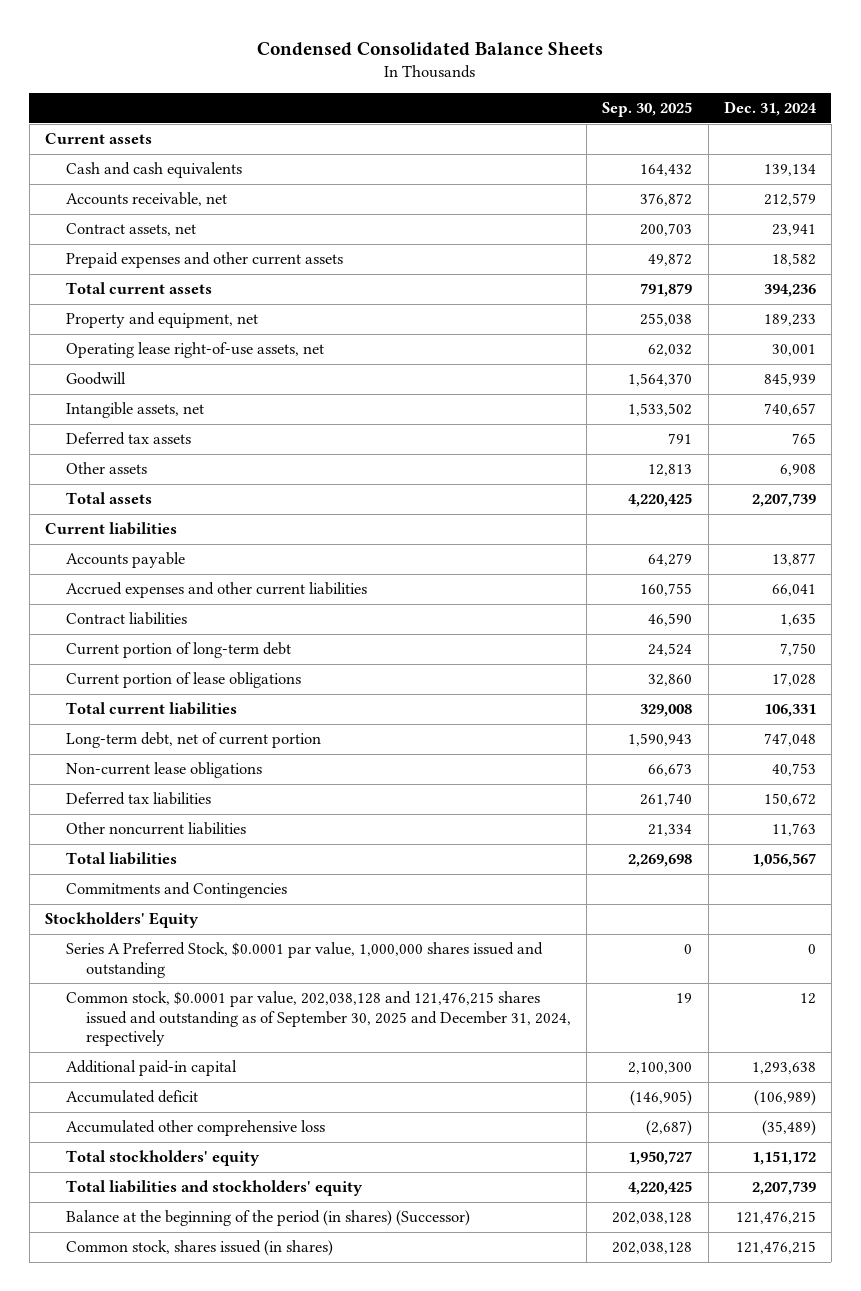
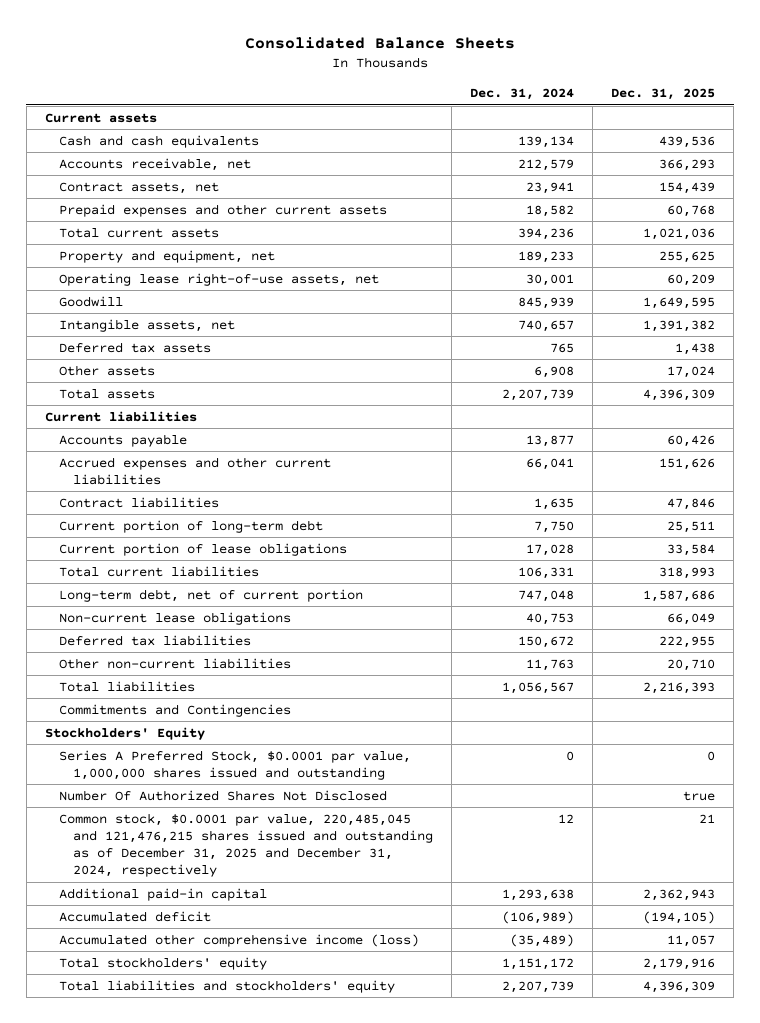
- Condensed Consolidated Balance Sheets
+ Consolidated Balance Sheets
- | Sep. 30, 2025 | Dec. 31, 2024
+ | Dec. 31, 2024 | Dec. 31, 2025
- Other noncurrent liabilities | 21,334 | 11,763
+ Other non-current liabilities | 11,763 | 20,710
- Common stock, $0.0001 par value, 202,038,128 and 121,476,215 shares issued and outstanding as of September 30, 2025 and December 31, 2024, respectively | 19 | 12
+ Number Of Authorized Shares Not Disclosed | | true
+ Common stock, $0.0001 par value, 220,485,045 and 121,476,215 shares issued and outstanding as of December 31, 2025 and December 31, 2024, respectively | 12 | 21
- Accumulated other comprehensive loss | (2,687) | (35,489)
+ Accumulated other comprehensive income (loss) | (35,489) | 11,057
- Balance at the beginning of the period (in shares) (Successor) | 202,038,128 | 121,476,215
- Common stock, shares issued (in shares) | 202,038,128 | 121,476,215

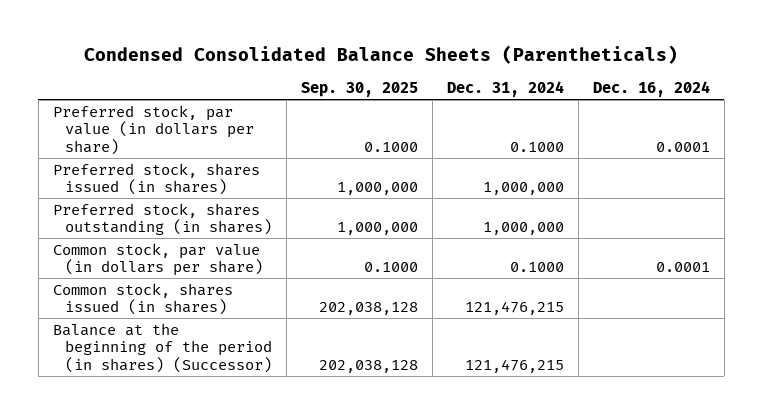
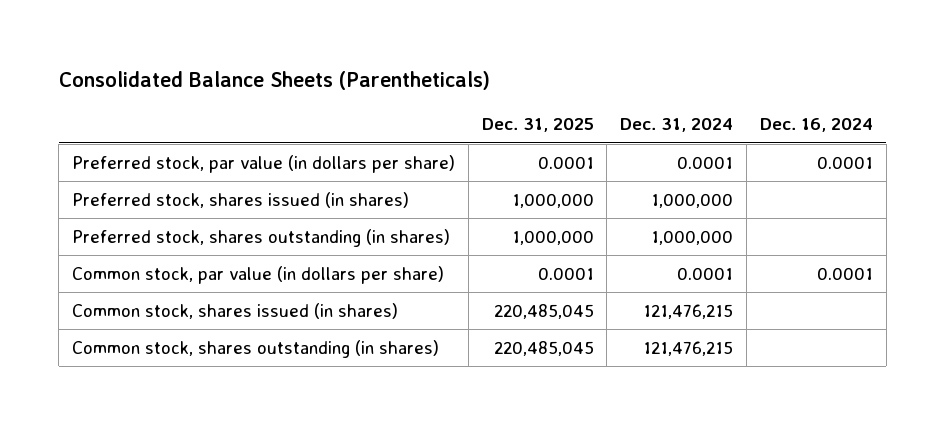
- Condensed Consolidated Balance Sheets (Parentheticals)
+ Consolidated Balance Sheets (Parentheticals)
- | Sep. 30, 2025 | Dec. 31, 2024 | Dec. 16, 2024
+ | Dec. 31, 2025 | Dec. 31, 2024 | Dec. 16, 2024
- Preferred stock, par value (in dollars per share) | 0.1000 | 0.1000 | 0.0001
+ Preferred stock, par value (in dollars per share) | 0.0001 | 0.0001 | 0.0001
- Common stock, par value (in dollars per share) | 0.1000 | 0.1000 | 0.0001
+ Common stock, par value (in dollars per share) | 0.0001 | 0.0001 | 0.0001
- Balance at the beginning of the period (in shares) (Successor) | 202,038,128 | 121,476,215 |
+ Common stock, shares outstanding (in shares) | 220,485,045 | 121,476,215 |

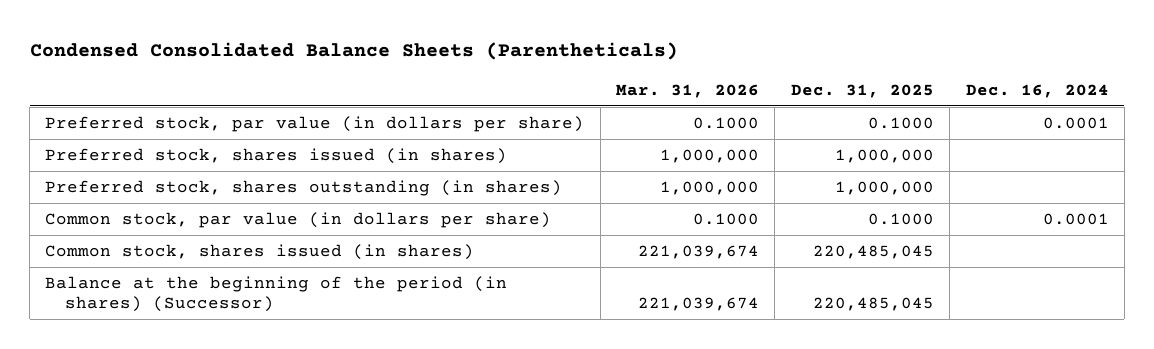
- Consolidated Balance Sheets (Parentheticals)
+ Condensed Consolidated Balance Sheets (Parentheticals)
- | Dec. 31, 2025 | Dec. 31, 2024 | Dec. 16, 2024
+ | Mar. 31, 2026 | Dec. 31, 2025 | Dec. 16, 2024
- Preferred stock, par value (in dollars per share) | 0.0001 | 0.0001 | 0.0001
+ Preferred stock, par value (in dollars per share) | 0.1000 | 0.1000 | 0.0001
- Common stock, par value (in dollars per share) | 0.0001 | 0.0001 | 0.0001
+ Common stock, par value (in dollars per share) | 0.1000 | 0.1000 | 0.0001
- Common stock, shares outstanding (in shares) | 220,485,045 | 121,476,215 |
+ Balance at the beginning of the period (in shares) (Successor) | 221,039,674 | 220,485,045 |

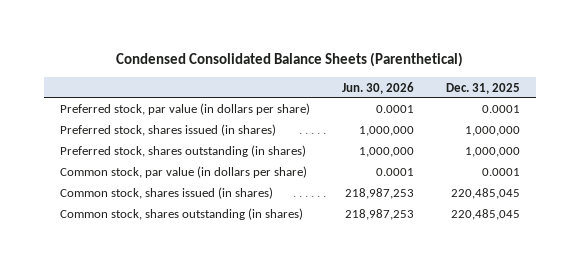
- Condensed Consolidated Balance Sheets (Parentheticals)
+ Condensed Consolidated Balance Sheets (Parenthetical)
- | Mar. 31, 2026 | Dec. 31, 2025 | Dec. 16, 2024
+ | Jun. 30, 2026 | Dec. 31, 2025
- Preferred stock, par value (in dollars per share) | 0.1000 | 0.1000 | 0.0001
+ Preferred stock, par value (in dollars per share) | 0.0001 | 0.0001
- Common stock, par value (in dollars per share) | 0.1000 | 0.1000 | 0.0001
+ Common stock, par value (in dollars per share) | 0.0001 | 0.0001
- Balance at the beginning of the period (in shares) (Successor) | 221,039,674 | 220,485,045 |
+ Common stock, shares outstanding (in shares) | 218,987,253 | 220,485,045

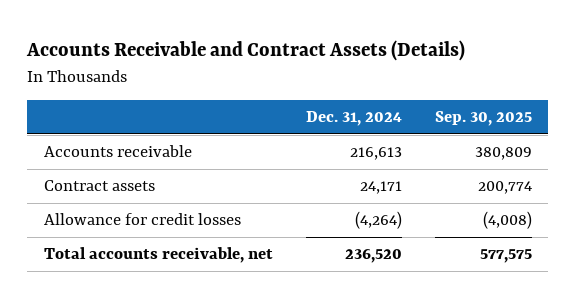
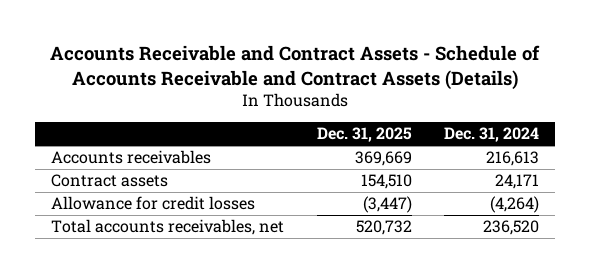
- Accounts Receivable and Contract Assets (Details)
+ Accounts Receivable and Contract Assets - Schedule of Accounts Receivable and Contract Assets (Details)
- | Dec. 31, 2024 | Sep. 30, 2025
+ | Dec. 31, 2025 | Dec. 31, 2024
- Accounts receivable | 216,613 | 380,809
+ Accounts receivables | 369,669 | 216,613
- Total accounts receivable, net | 236,520 | 577,575
+ Total accounts receivables, net | 520,732 | 236,520

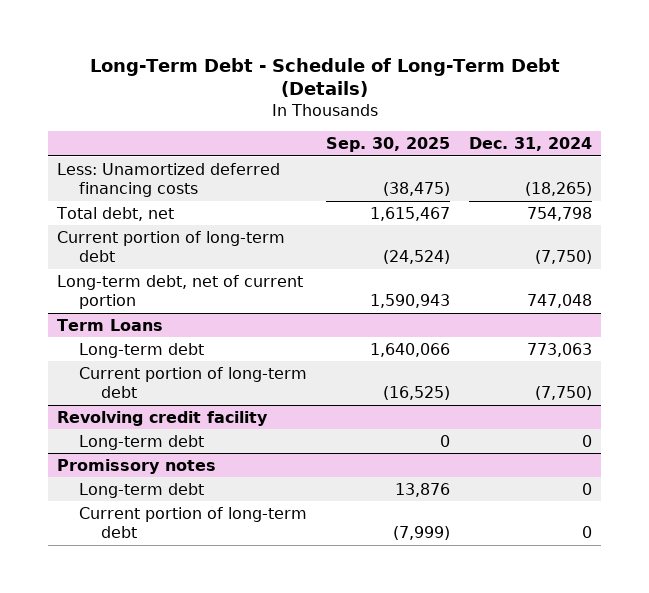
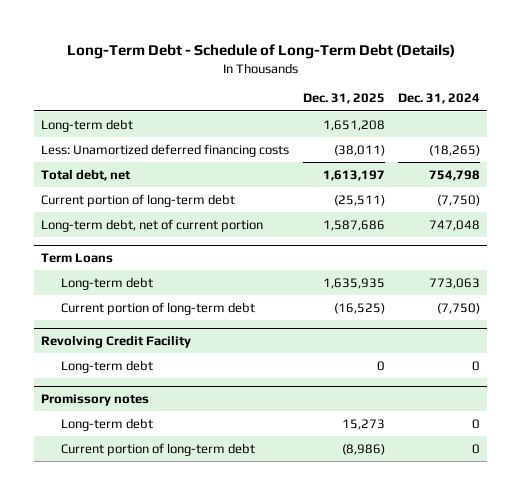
- | Sep. 30, 2025 | Dec. 31, 2024
+ | Dec. 31, 2025 | Dec. 31, 2024
+ Long-term debt | 1,651,208 |
- Revolving credit facility
+ Revolving Credit Facility

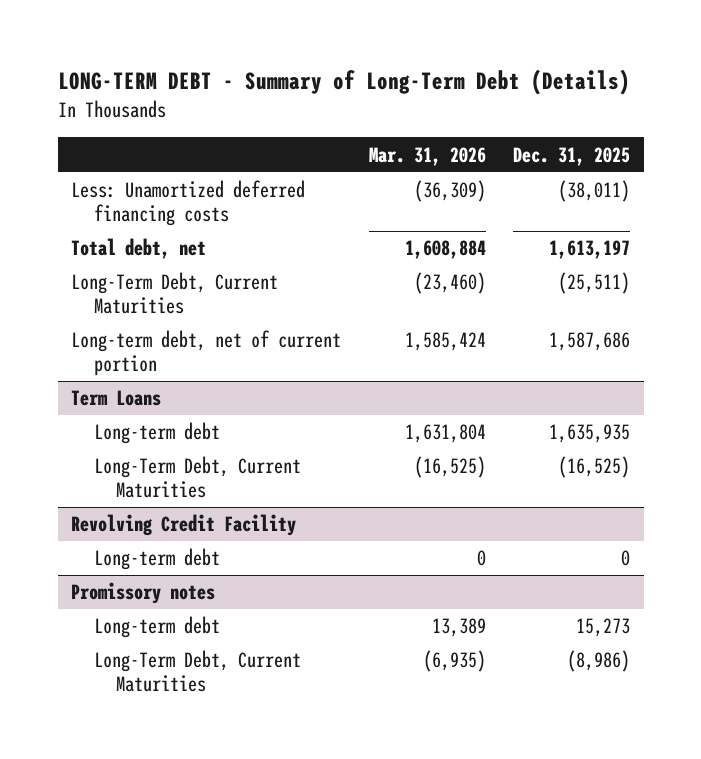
- Long-Term Debt - Schedule of Long-Term Debt (Details)
+ LONG-TERM DEBT - Summary of Long-Term Debt (Details)
- | Dec. 31, 2025 | Dec. 31, 2024
+ | Mar. 31, 2026 | Dec. 31, 2025
- Long-term debt | 1,651,208 |
- Current portion of long-term debt | (25,511) | (7,750)
+ Long-Term Debt, Current Maturities | (23,460) | (25,511)
@ Term Loans
- Current portion of long-term debt | (16,525) | (7,750)
+ Long-Term Debt, Current Maturities | (16,525) | (16,525)
@ Promissory notes
- Current portion of long-term debt | (8,986) | 0
+ Long-Term Debt, Current Maturities | (6,935) | (8,986)

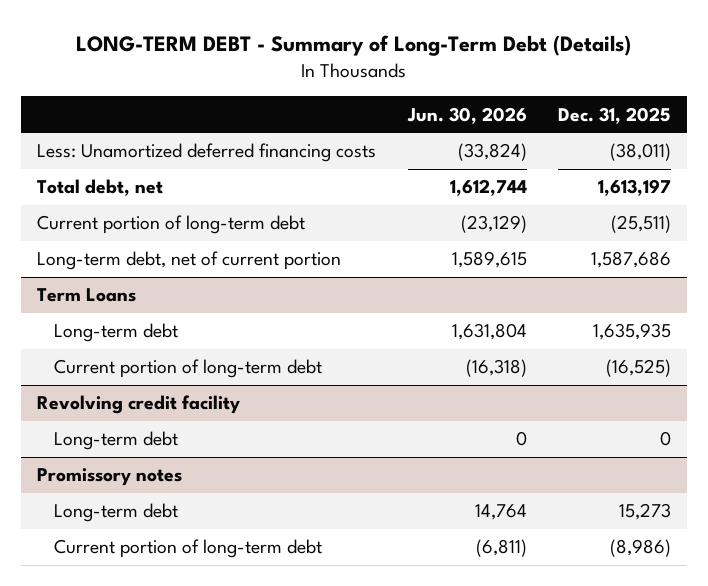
- | Mar. 31, 2026 | Dec. 31, 2025
+ | Jun. 30, 2026 | Dec. 31, 2025
- Long-Term Debt, Current Maturities | (23,460) | (25,511)
+ Current portion of long-term debt | (23,129) | (25,511)
@ Term Loans
- Long-Term Debt, Current Maturities | (16,525) | (16,525)
- Revolving Credit Facility
@ Term Loans
+ Current portion of long-term debt | (16,318) | (16,525)
+ Revolving credit facility
@ Promissory notes
- Long-Term Debt, Current Maturities | (6,935) | (8,986)
+ Current portion of long-term debt | (6,811) | (8,986)

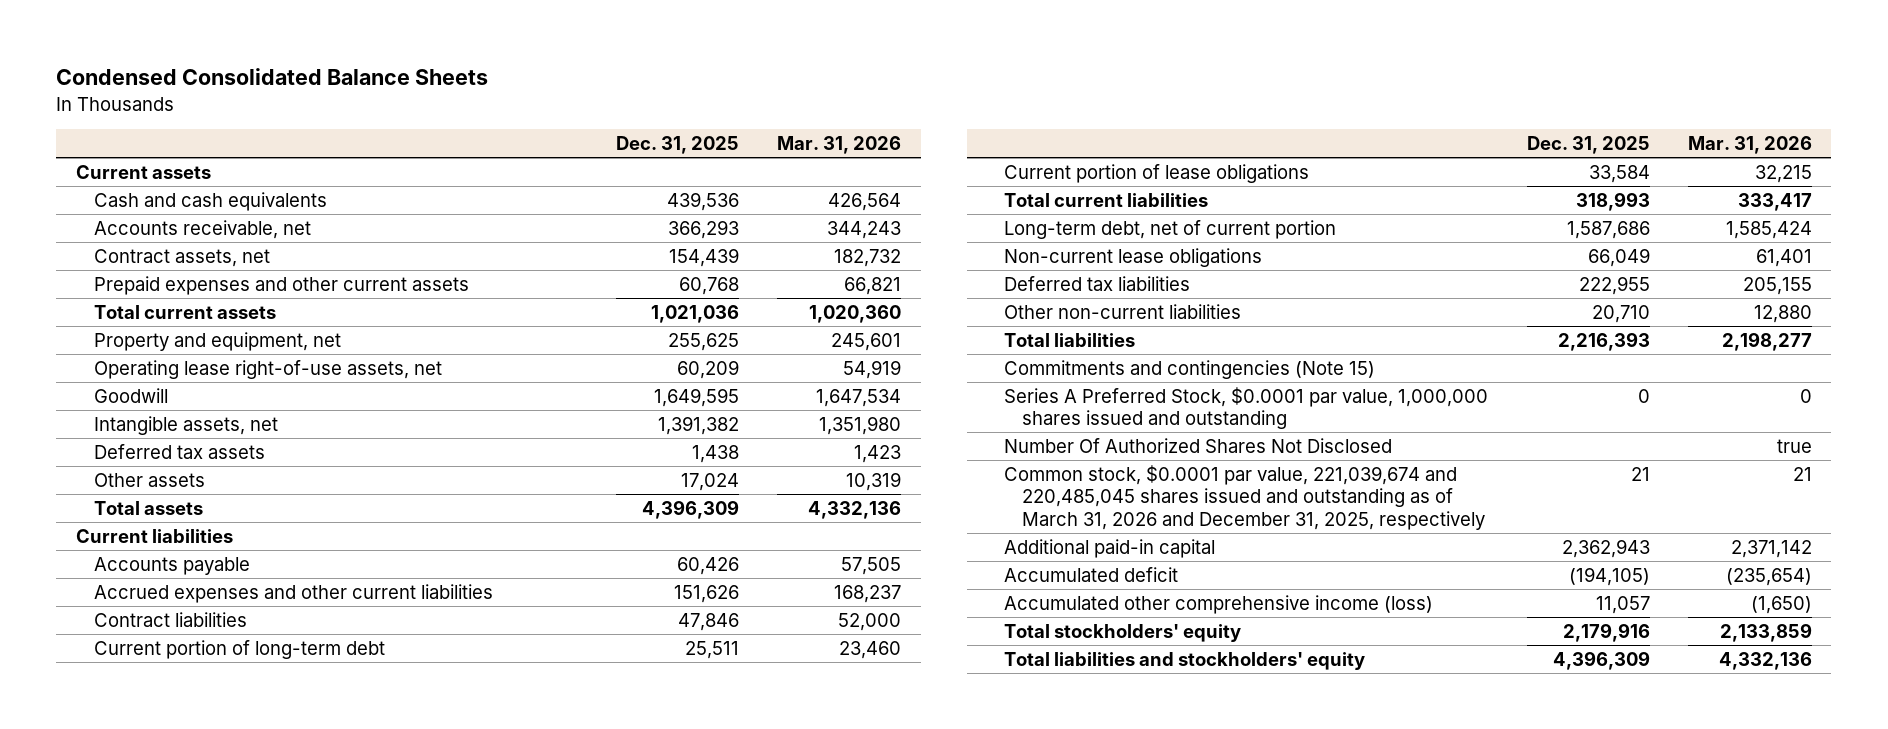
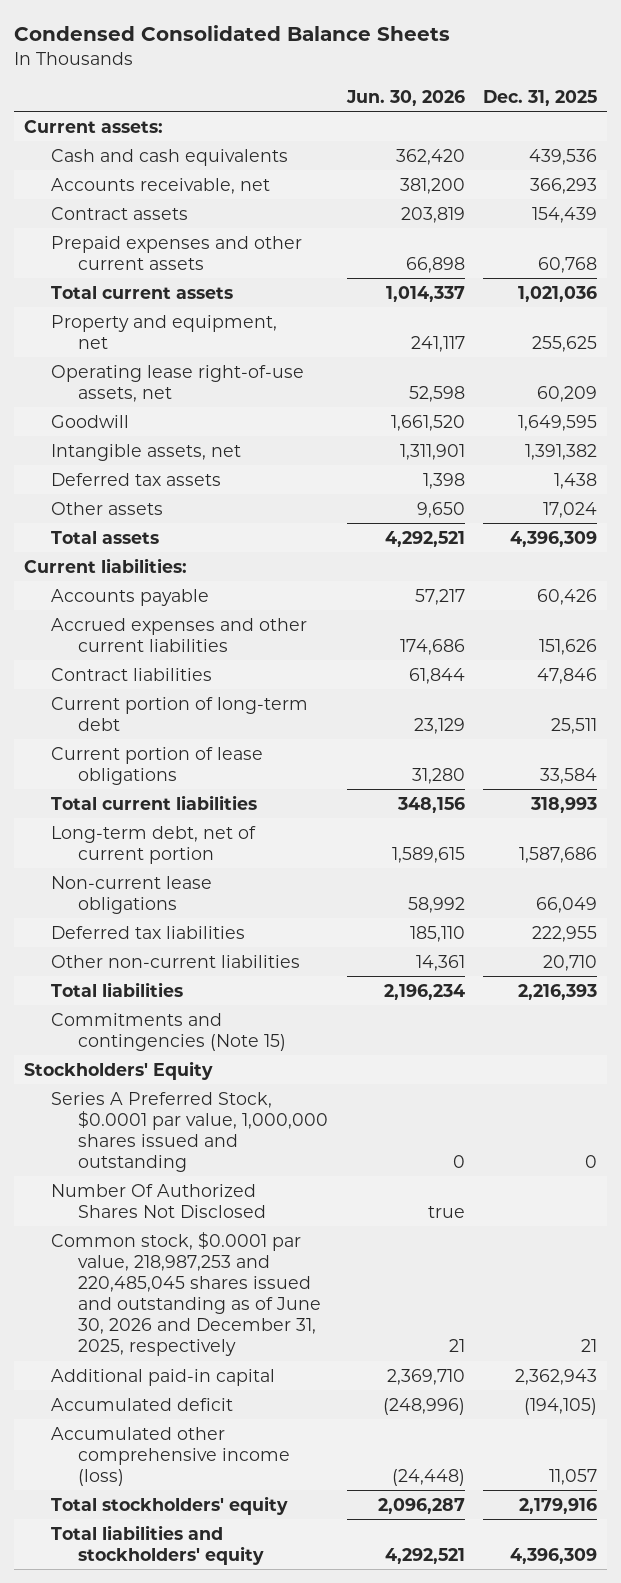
- | Dec. 31, 2025 | Mar. 31, 2026
+ | Jun. 30, 2026 | Dec. 31, 2025
- Current assets
+ Current assets:
- Contract assets, net | 154,439 | 182,732
+ Contract assets | 203,819 | 154,439
- Current liabilities
+ Current liabilities:
+ Stockholders' Equity
- Common stock, $0.0001 par value, 221,039,674 and 220,485,045 shares issued and outstanding as of March 31, 2026 and December 31, 2025, respectively | 21 | 21
+ Common stock, $0.0001 par value, 218,987,253 and 220,485,045 shares issued and outstanding as of June 30, 2026 and December 31, 2025, respectively | 21 | 21

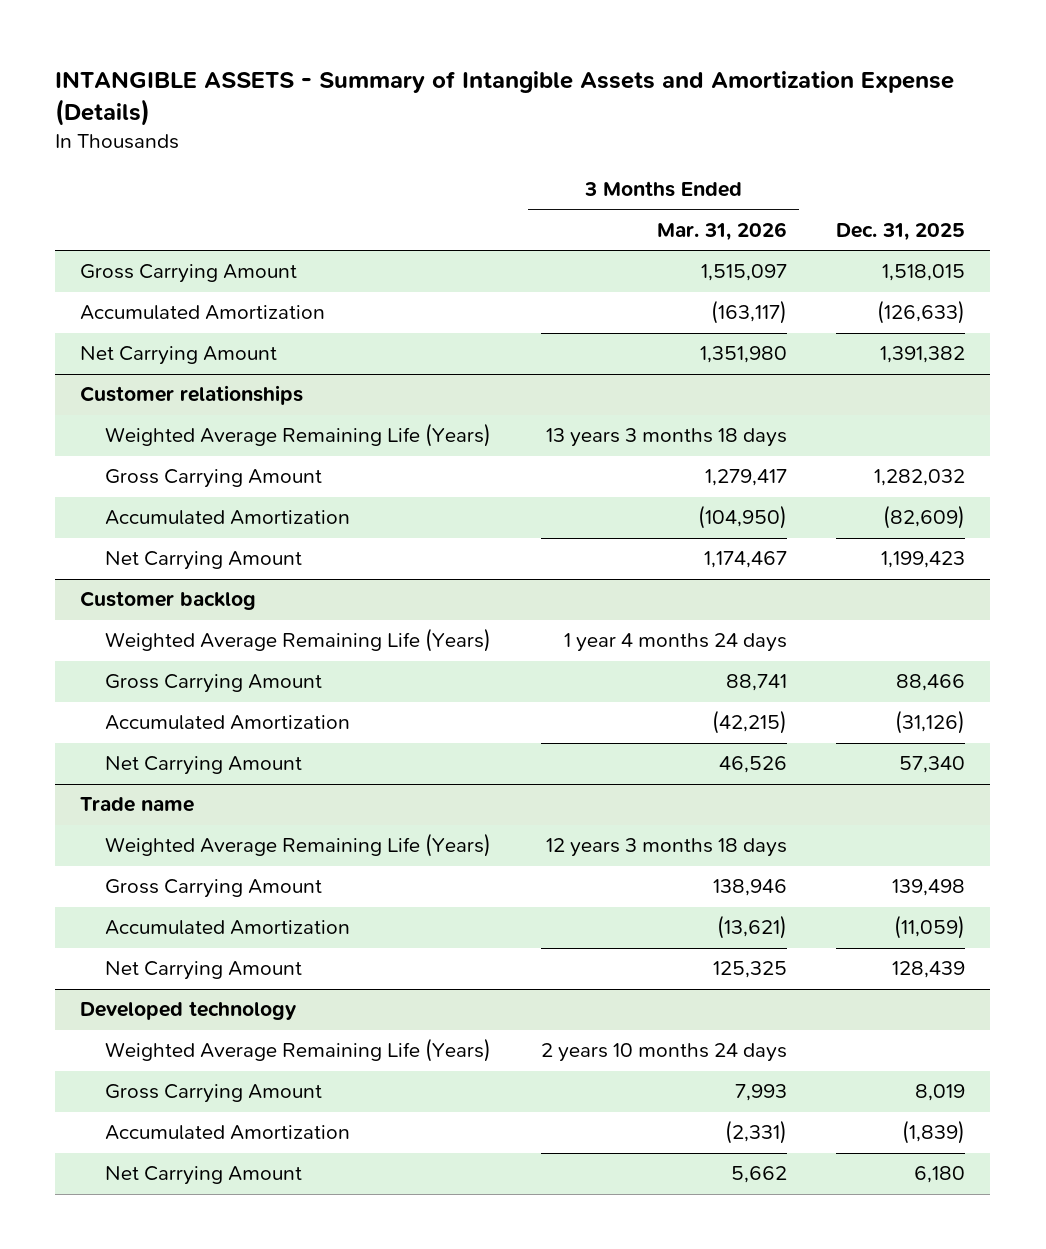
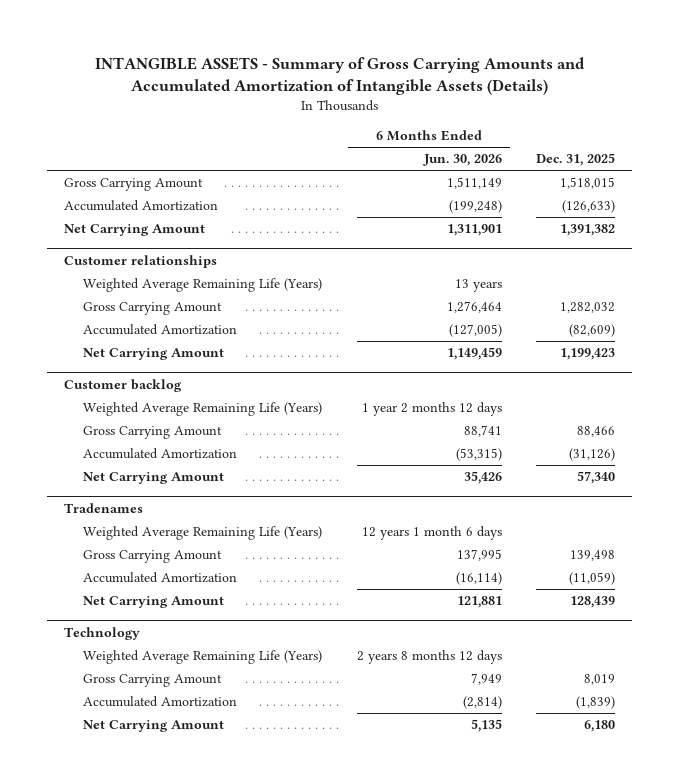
- INTANGIBLE ASSETS - Summary of Intangible Assets and Amortization Expense (Details)
+ INTANGIBLE ASSETS - Summary of Gross Carrying Amounts and Accumulated Amortization of Intangible Assets (Details)
- | 3 Months Ended Mar. 31, 2026 | Dec. 31, 2025
+ | 6 Months Ended Jun. 30, 2026 | Dec. 31, 2025
- Trade name
+ Tradenames
- Developed technology
+ Technology

